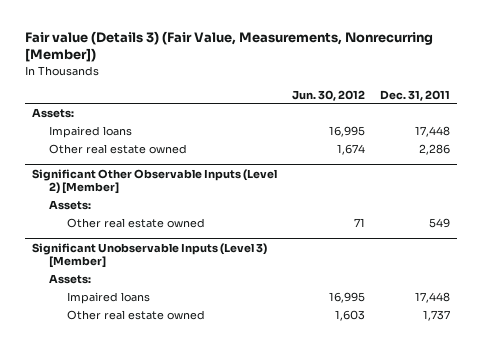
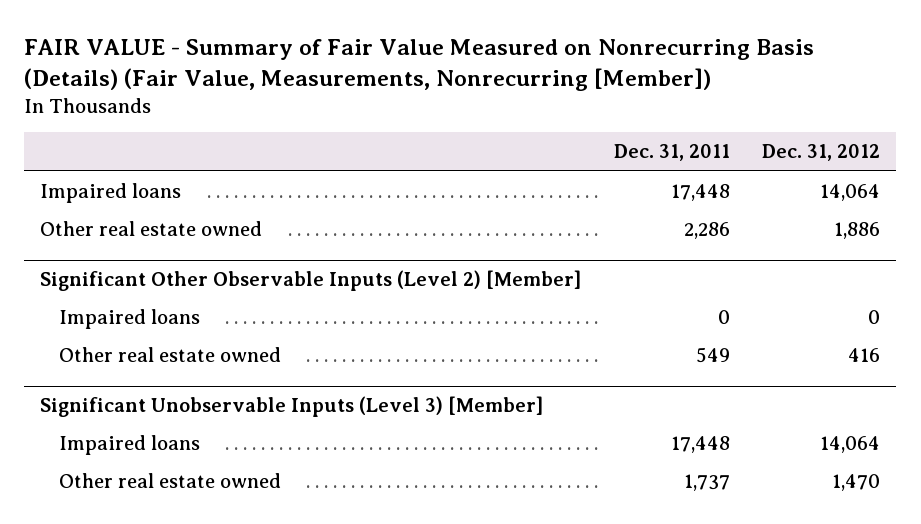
- Fair value (Details 3) (Fair Value, Measurements, Nonrecurring [Member])
+ FAIR VALUE - Summary of Fair Value Measured on Nonrecurring Basis (Details) (Fair Value, Measurements, Nonrecurring [Member])
- | Jun. 30, 2012 | Dec. 31, 2011
+ | Dec. 31, 2011 | Dec. 31, 2012
- Assets:
@ Significant Other Observable Inputs (Level 2) [Member]
- Assets:
+ Impaired loans | 0 | 0
@ Significant Unobservable Inputs (Level 3) [Member]
- Assets:

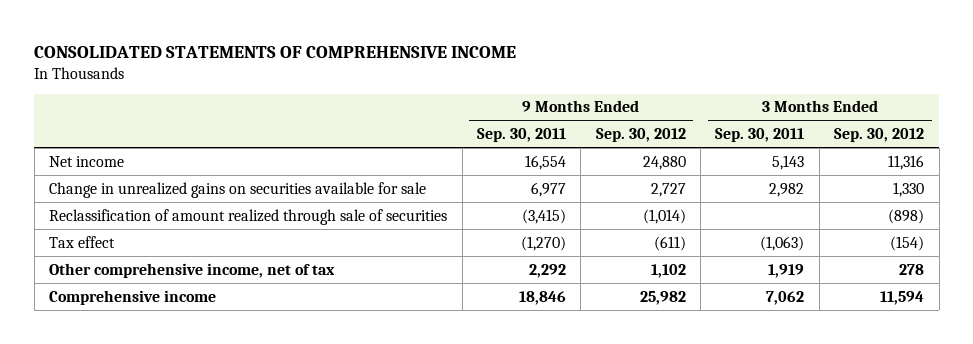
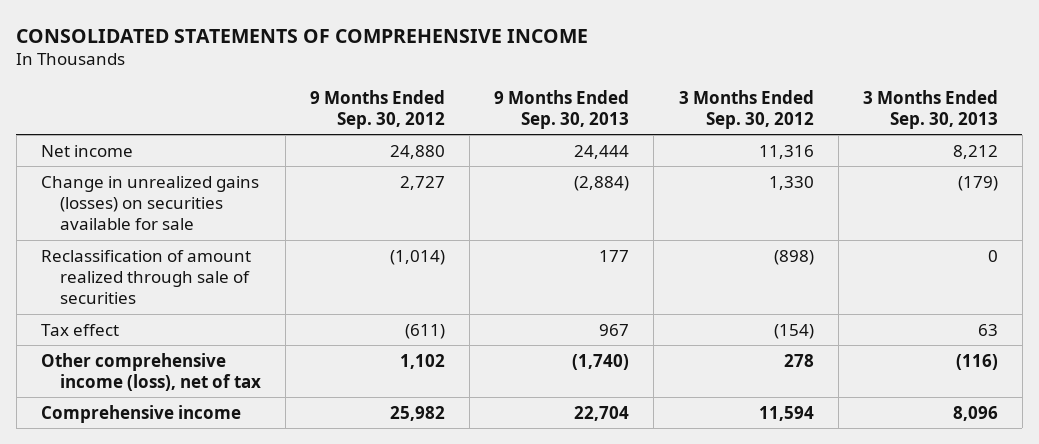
- | 9 Months Ended Sep. 30, 2011 | 9 Months Ended Sep. 30, 2012 | 3 Months Ended Sep. 30, 2011 | 3 Months Ended Sep. 30, 2012
+ | 9 Months Ended Sep. 30, 2012 | 9 Months Ended Sep. 30, 2013 | 3 Months Ended Sep. 30, 2012 | 3 Months Ended Sep. 30, 2013
- Change in unrealized gains on securities available for sale | 6,977 | 2,727 | 2,982 | 1,330
+ Change in unrealized gains (losses) on securities available for sale | 2,727 | (2,884) | 1,330 | (179)
- Other comprehensive income, net of tax | 2,292 | 1,102 | 1,919 | 278
+ Other comprehensive income (loss), net of tax | 1,102 | (1,740) | 278 | (116)

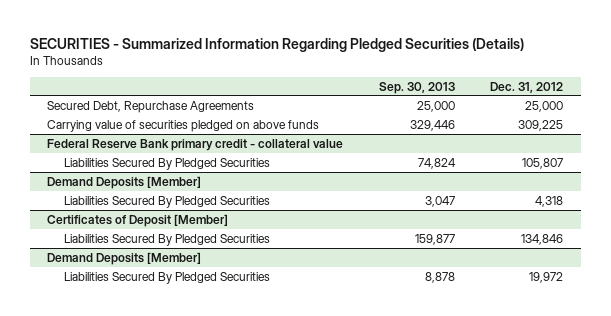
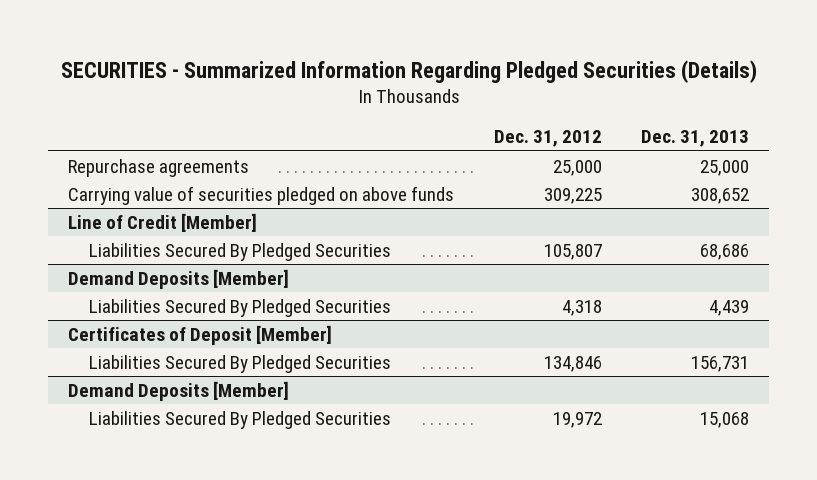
- | Sep. 30, 2013 | Dec. 31, 2012
+ | Dec. 31, 2012 | Dec. 31, 2013
- Secured Debt, Repurchase Agreements | 25,000 | 25,000
+ Repurchase agreements | 25,000 | 25,000
- Federal Reserve Bank primary credit - collateral value
+ Line of Credit [Member]

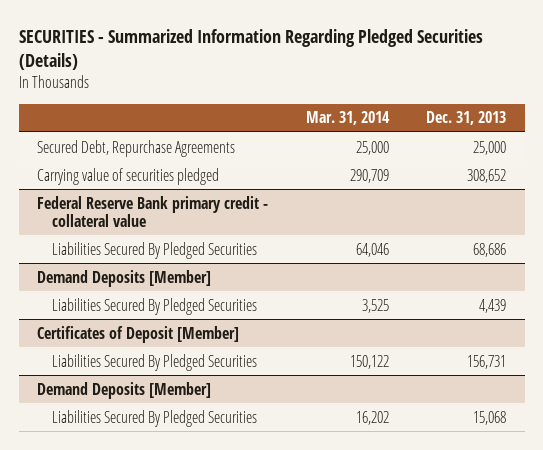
- | Dec. 31, 2012 | Dec. 31, 2013
+ | Mar. 31, 2014 | Dec. 31, 2013
- Repurchase agreements | 25,000 | 25,000
- Carrying value of securities pledged on above funds | 309,225 | 308,652
- Line of Credit [Member]
+ Secured Debt, Repurchase Agreements | 25,000 | 25,000
+ Carrying value of securities pledged | 290,709 | 308,652
+ Federal Reserve Bank primary credit - collateral value

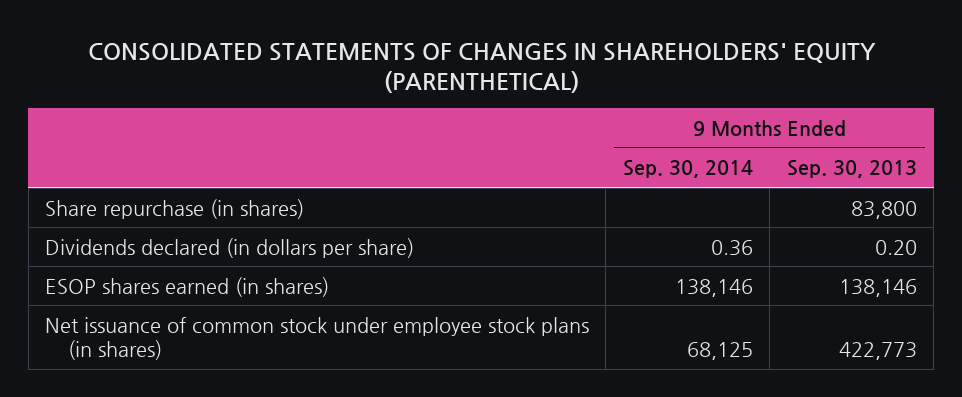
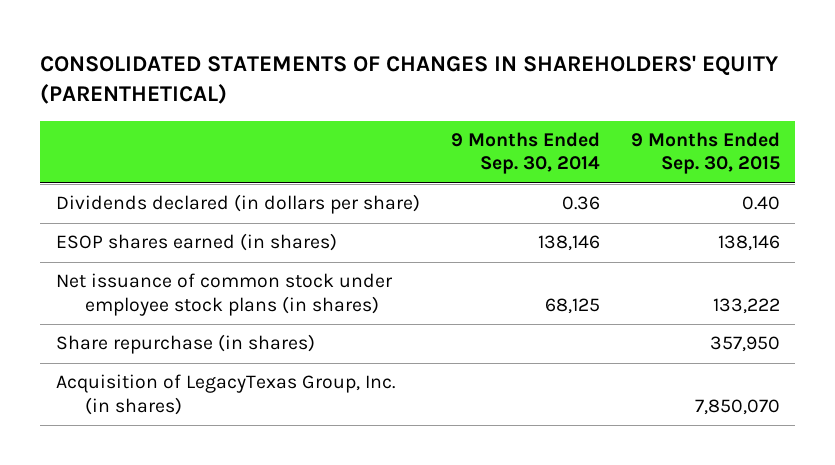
- | 9 Months Ended Sep. 30, 2014 | 9 Months Ended Sep. 30, 2013
+ | 9 Months Ended Sep. 30, 2014 | 9 Months Ended Sep. 30, 2015
moved down: Share repurchase (in shares) | | 357,950
+ Acquisition of LegacyTexas Group, Inc. (in shares) | | 7,850,070

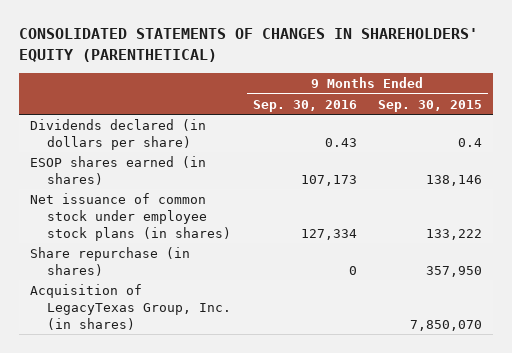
- | 9 Months Ended Sep. 30, 2014 | 9 Months Ended Sep. 30, 2015
+ | 9 Months Ended Sep. 30, 2016 | 9 Months Ended Sep. 30, 2015
- Dividends declared (in dollars per share) | 0.36 | 0.40
+ Dividends declared (in dollars per share) | 0.43 | 0.4

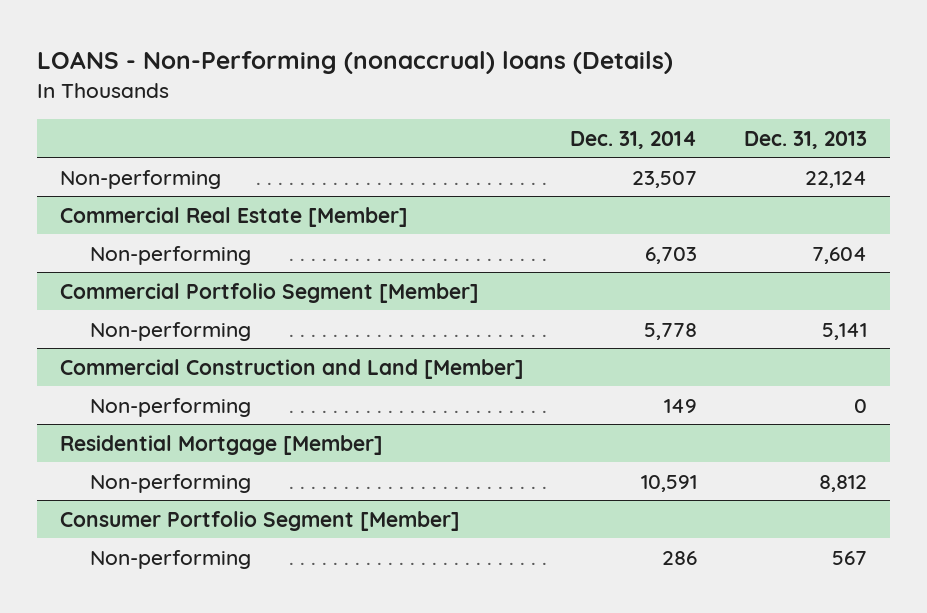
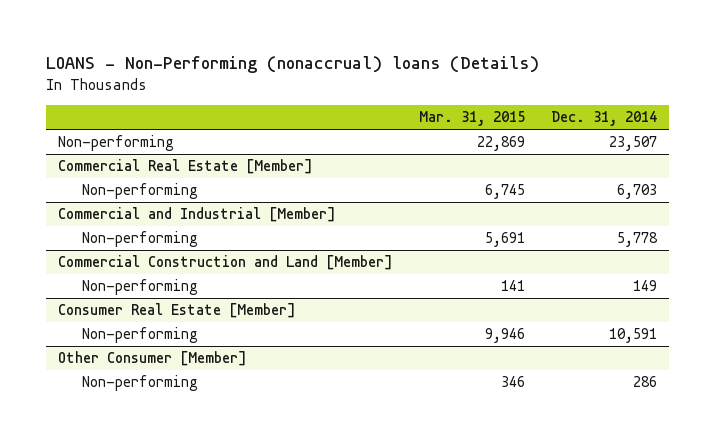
- | Dec. 31, 2014 | Dec. 31, 2013
+ | Mar. 31, 2015 | Dec. 31, 2014
- Commercial Portfolio Segment [Member]
+ Commercial and Industrial [Member]
- Residential Mortgage [Member]
+ Consumer Real Estate [Member]
- Consumer Portfolio Segment [Member]
+ Other Consumer [Member]

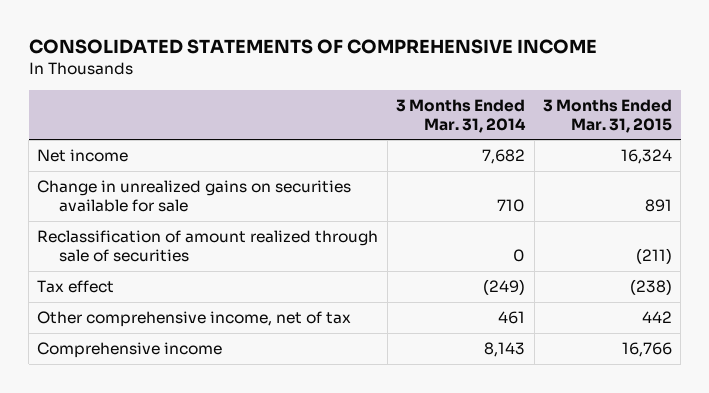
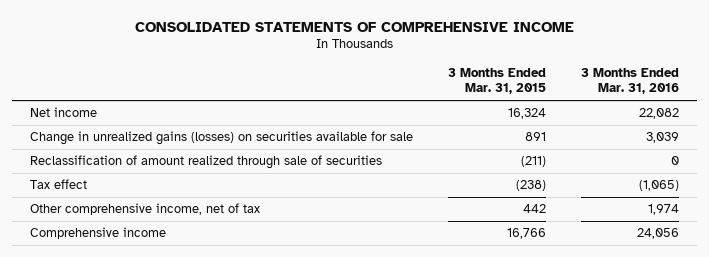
- | 3 Months Ended Mar. 31, 2014 | 3 Months Ended Mar. 31, 2015
+ | 3 Months Ended Mar. 31, 2015 | 3 Months Ended Mar. 31, 2016
- Change in unrealized gains on securities available for sale | 710 | 891
+ Change in unrealized gains (losses) on securities available for sale | 891 | 3,039

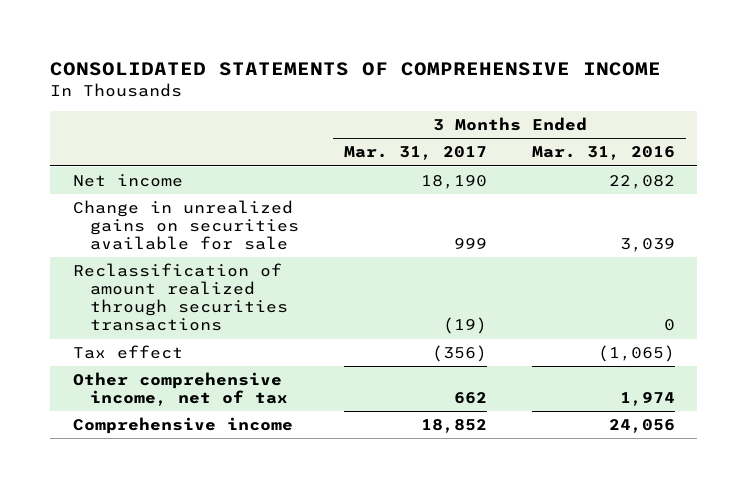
- | 3 Months Ended Mar. 31, 2015 | 3 Months Ended Mar. 31, 2016
+ | 3 Months Ended Mar. 31, 2017 | 3 Months Ended Mar. 31, 2016
- Change in unrealized gains (losses) on securities available for sale | 891 | 3,039
- Reclassification of amount realized through sale of securities | (211) | 0
+ Change in unrealized gains on securities available for sale | 999 | 3,039
+ Reclassification of amount realized through securities transactions | (19) | 0

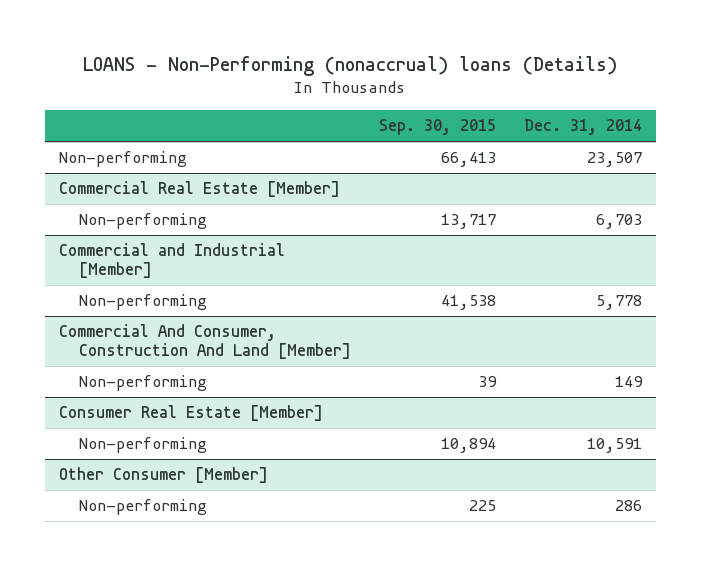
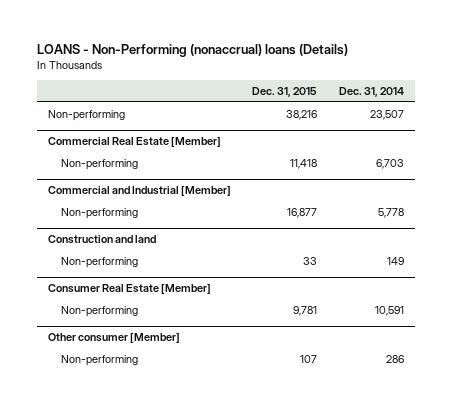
- | Sep. 30, 2015 | Dec. 31, 2014
+ | Dec. 31, 2015 | Dec. 31, 2014
- Commercial And Consumer, Construction And Land [Member]
+ Construction and land
- Other Consumer [Member]
+ Other consumer [Member]

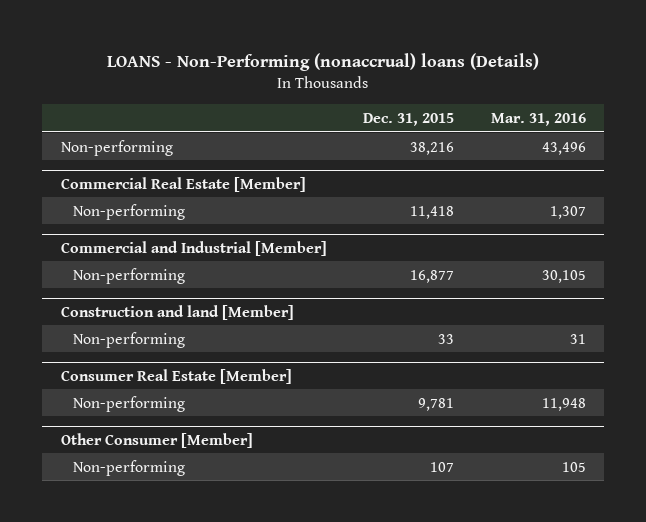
- | Dec. 31, 2015 | Dec. 31, 2014
+ | Dec. 31, 2015 | Mar. 31, 2016
- Construction and land
+ Construction and land [Member]
- Other consumer [Member]
+ Other Consumer [Member]

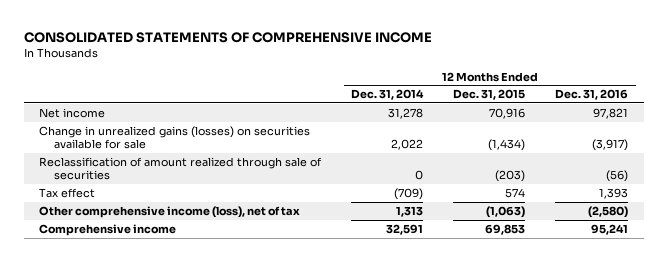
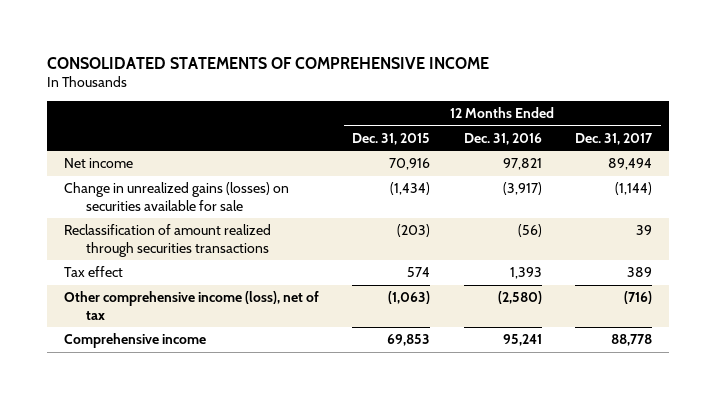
- | 12 Months Ended Dec. 31, 2014 | 12 Months Ended Dec. 31, 2015 | 12 Months Ended Dec. 31, 2016
+ | 12 Months Ended Dec. 31, 2015 | 12 Months Ended Dec. 31, 2016 | 12 Months Ended Dec. 31, 2017
- Reclassification of amount realized through sale of securities | 0 | (203) | (56)
+ Reclassification of amount realized through securities transactions | (203) | (56) | 39

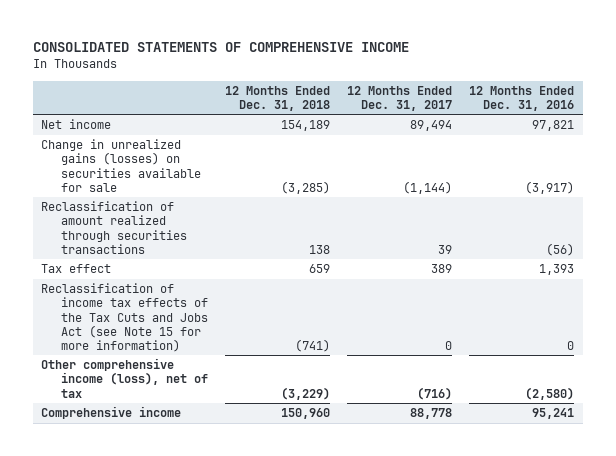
- | 12 Months Ended Dec. 31, 2015 | 12 Months Ended Dec. 31, 2016 | 12 Months Ended Dec. 31, 2017
+ | 12 Months Ended Dec. 31, 2018 | 12 Months Ended Dec. 31, 2017 | 12 Months Ended Dec. 31, 2016
+ Reclassification of income tax effects of the Tax Cuts and Jobs Act (see Note 15 for more information) | (741) | 0 | 0

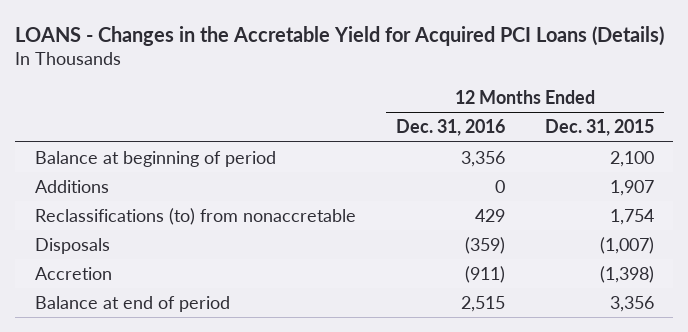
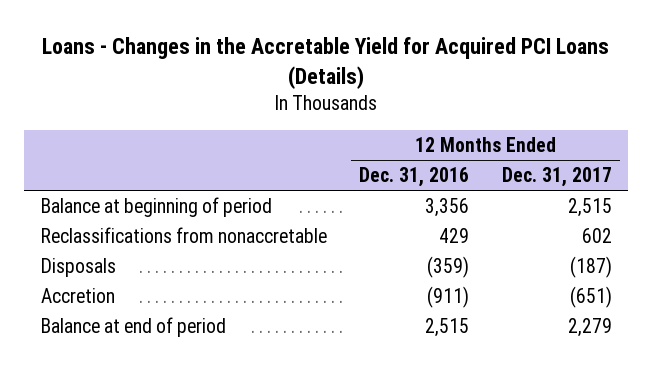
- LOANS - Changes in the Accretable Yield for Acquired PCI Loans (Details)
+ Loans - Changes in the Accretable Yield for Acquired PCI Loans (Details)
- | 12 Months Ended Dec. 31, 2016 | 12 Months Ended Dec. 31, 2015
+ | 12 Months Ended Dec. 31, 2016 | 12 Months Ended Dec. 31, 2017
- Additions | 0 | 1,907
- Reclassifications (to) from nonaccretable | 429 | 1,754
+ Reclassifications from nonaccretable | 429 | 602

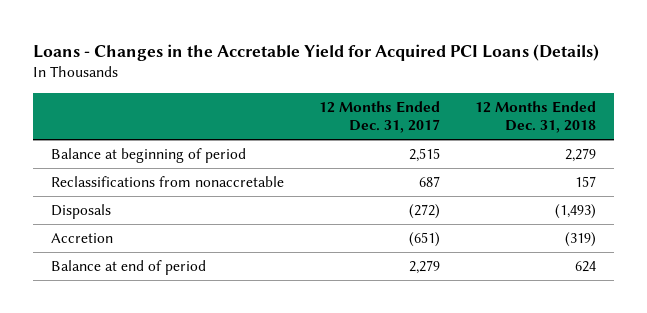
- | 12 Months Ended Dec. 31, 2016 | 12 Months Ended Dec. 31, 2017
+ | 12 Months Ended Dec. 31, 2017 | 12 Months Ended Dec. 31, 2018
- Reclassifications from nonaccretable | 429 | 602
- Disposals | (359) | (187)
+ Reclassifications from nonaccretable | 687 | 157
+ Disposals | (272) | (1,493)

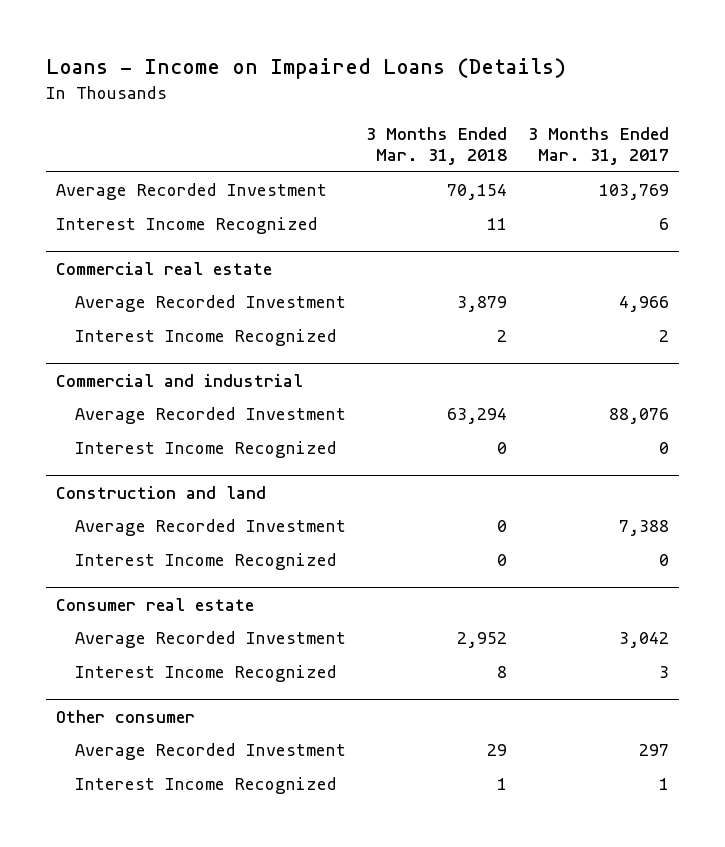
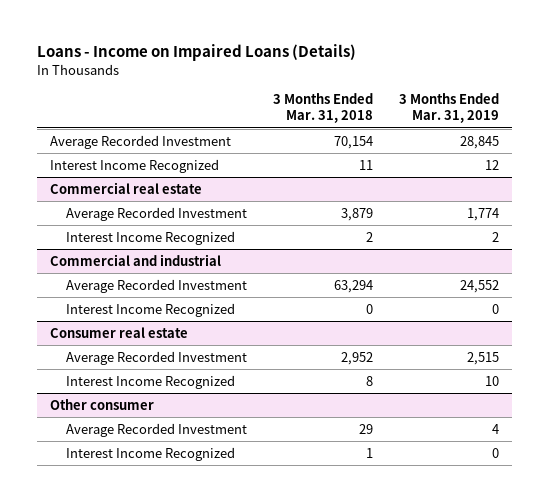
- | 3 Months Ended Mar. 31, 2018 | 3 Months Ended Mar. 31, 2017
+ | 3 Months Ended Mar. 31, 2018 | 3 Months Ended Mar. 31, 2019
- Construction and land
- Average Recorded Investment | 0 | 7,388
- Interest Income Recognized | 0 | 0

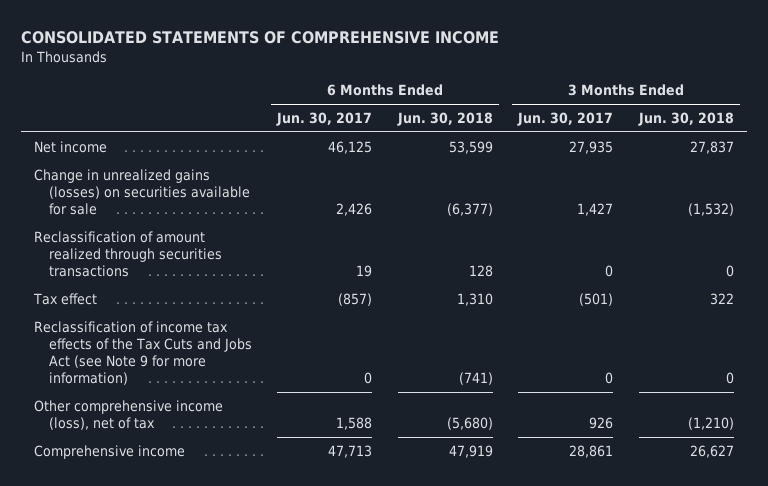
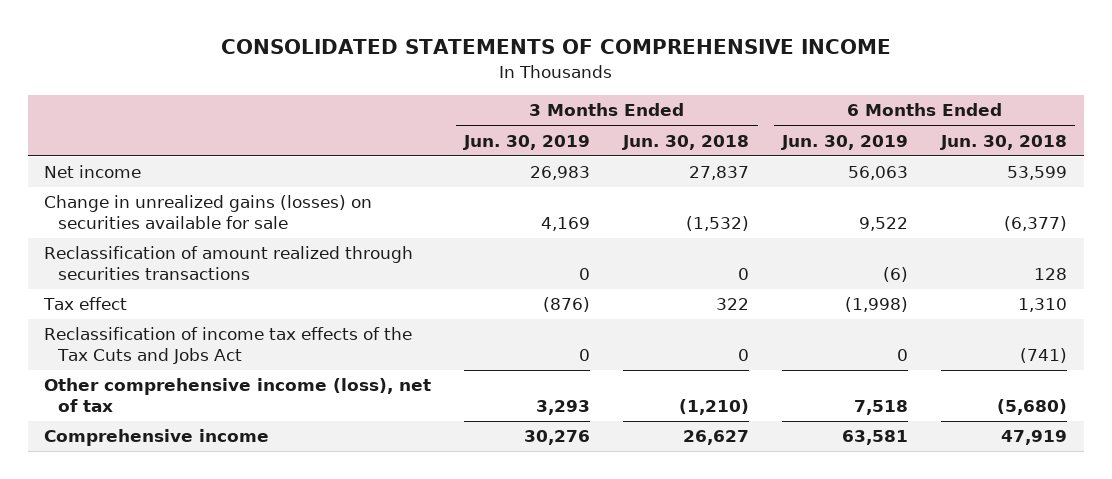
- | 6 Months Ended Jun. 30, 2017 | 6 Months Ended Jun. 30, 2018 | 3 Months Ended Jun. 30, 2017 | 3 Months Ended Jun. 30, 2018
+ | 3 Months Ended Jun. 30, 2019 | 3 Months Ended Jun. 30, 2018 | 6 Months Ended Jun. 30, 2019 | 6 Months Ended Jun. 30, 2018
- Reclassification of income tax effects of the Tax Cuts and Jobs Act (see Note 9 for more information) | 0 | (741) | 0 | 0
+ Reclassification of income tax effects of the Tax Cuts and Jobs Act | 0 | 0 | 0 | (741)

